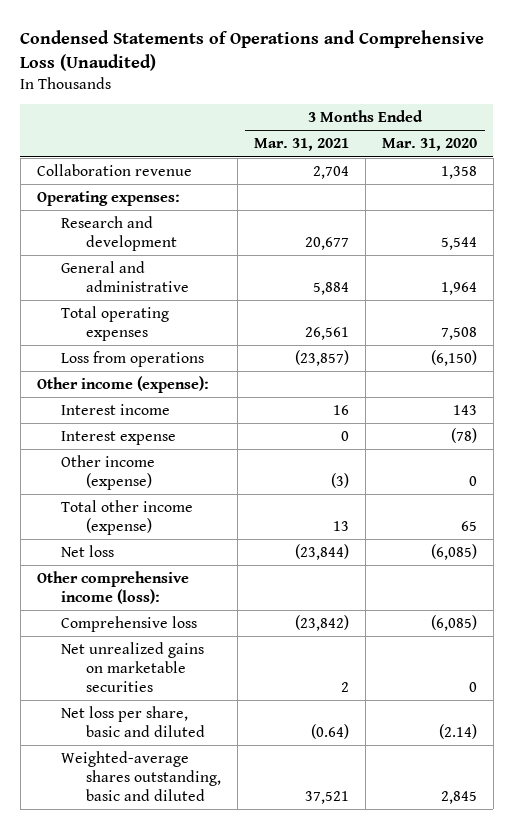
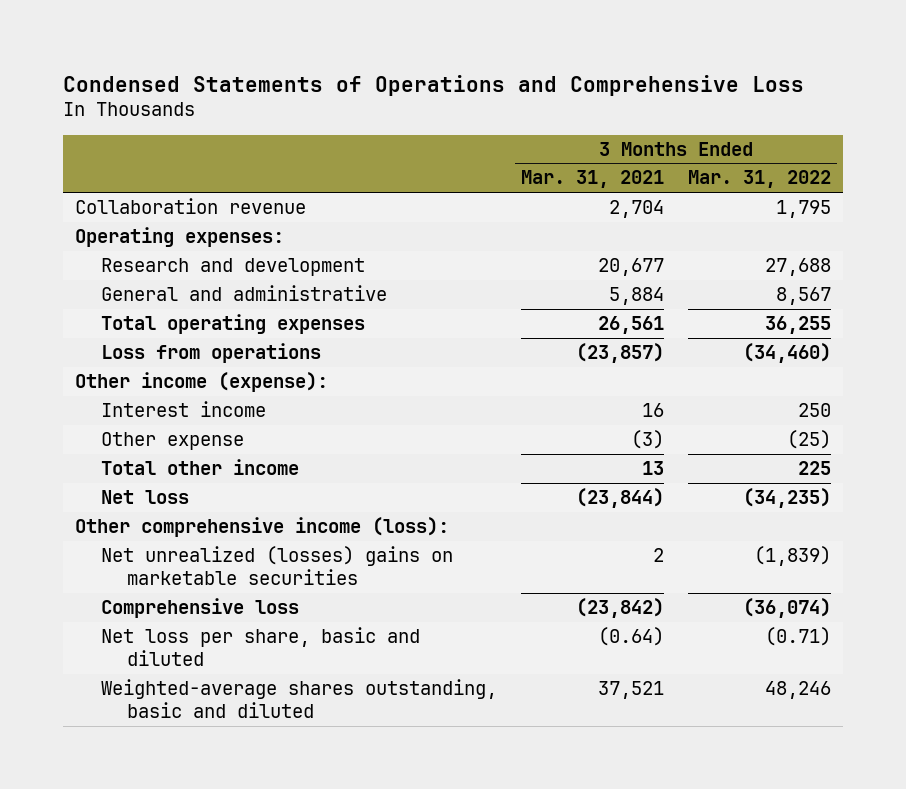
- Condensed Statements of Operations and Comprehensive Loss (Unaudited)
+ Condensed Statements of Operations and Comprehensive Loss
- | 3 Months Ended Mar. 31, 2021 | 3 Months Ended Mar. 31, 2020
+ | 3 Months Ended Mar. 31, 2021 | 3 Months Ended Mar. 31, 2022
- Interest expense | 0 | (78)
- Other income (expense) | (3) | 0
- Total other income (expense) | 13 | 65
+ Other expense | (3) | (25)
+ Total other income | 13 | 225
+ Net unrealized (losses) gains on marketable securities | 2 | (1,839)
- Net unrealized gains on marketable securities | 2 | 0

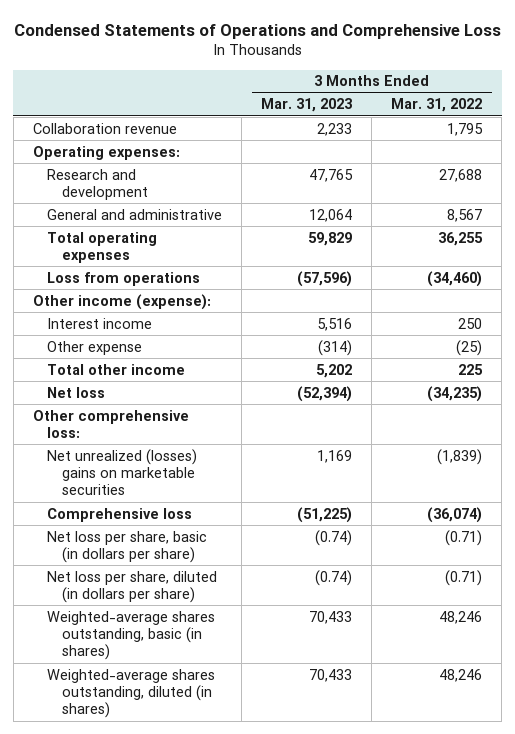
- | 3 Months Ended Mar. 31, 2021 | 3 Months Ended Mar. 31, 2022
+ | 3 Months Ended Mar. 31, 2023 | 3 Months Ended Mar. 31, 2022
- Other comprehensive income (loss):
+ Other comprehensive loss:
- Net loss per share, basic and diluted | (0.64) | (0.71)
- Weighted-average shares outstanding, basic and diluted | 37,521 | 48,246
+ Net loss per share, basic (in dollars per share) | (0.74) | (0.71)
+ Net loss per share, diluted (in dollars per share) | (0.74) | (0.71)
+ Weighted-average shares outstanding, basic (in shares) | 70,433 | 48,246
+ Weighted-average shares outstanding, diluted (in shares) | 70,433 | 48,246

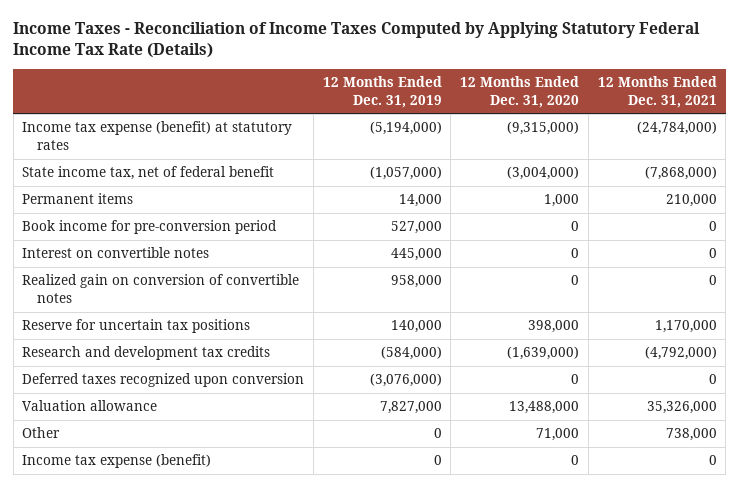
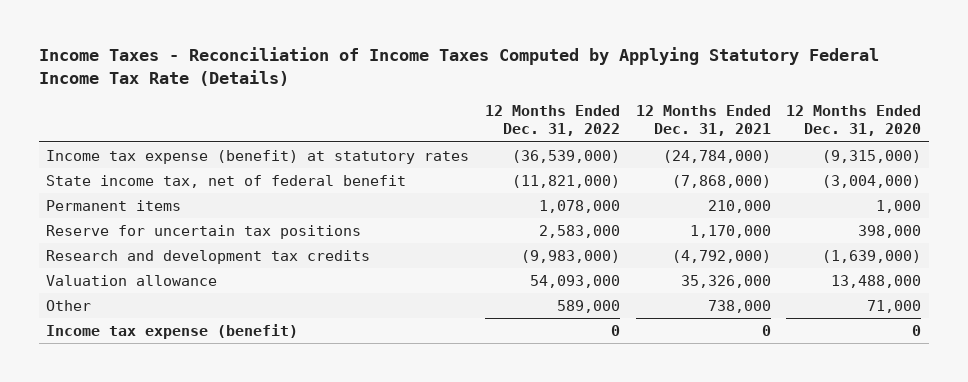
- | 12 Months Ended Dec. 31, 2019 | 12 Months Ended Dec. 31, 2020 | 12 Months Ended Dec. 31, 2021
+ | 12 Months Ended Dec. 31, 2022 | 12 Months Ended Dec. 31, 2021 | 12 Months Ended Dec. 31, 2020
- Book income for pre-conversion period | 527,000 | 0 | 0
- Interest on convertible notes | 445,000 | 0 | 0
- Realized gain on conversion of convertible notes | 958,000 | 0 | 0
- Deferred taxes recognized upon conversion | (3,076,000) | 0 | 0

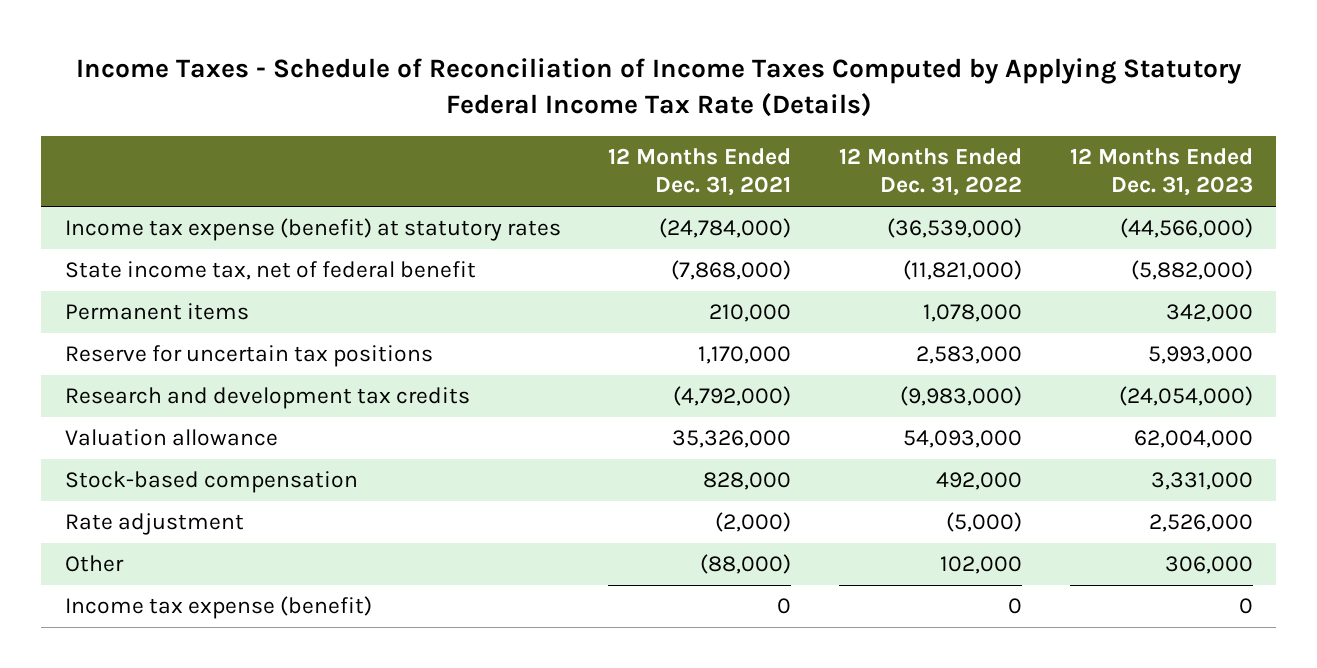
- Income Taxes - Reconciliation of Income Taxes Computed by Applying Statutory Federal Income Tax Rate (Details)
+ Income Taxes - Schedule of Reconciliation of Income Taxes Computed by Applying Statutory Federal Income Tax Rate (Details)
- | 12 Months Ended Dec. 31, 2022 | 12 Months Ended Dec. 31, 2021 | 12 Months Ended Dec. 31, 2020
+ | 12 Months Ended Dec. 31, 2021 | 12 Months Ended Dec. 31, 2022 | 12 Months Ended Dec. 31, 2023
- Other | 589,000 | 738,000 | 71,000
+ Stock-based compensation | 828,000 | 492,000 | 3,331,000
+ Rate adjustment | (2,000) | (5,000) | 2,526,000
+ Other | (88,000) | 102,000 | 306,000

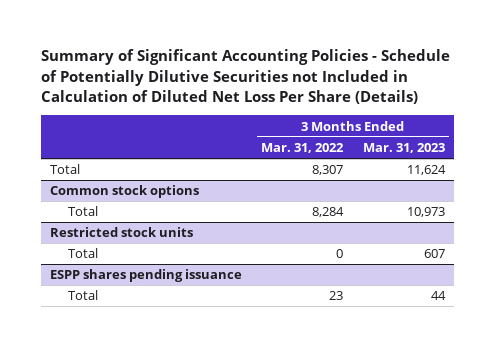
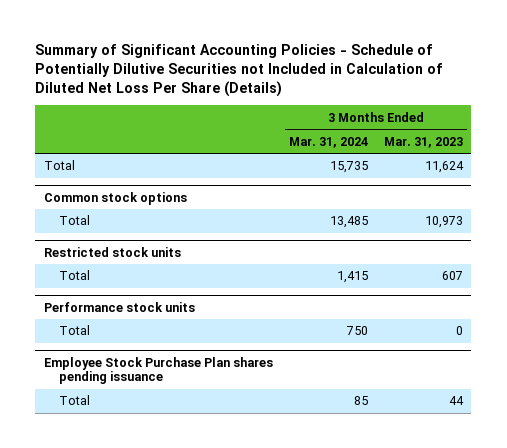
- | 3 Months Ended Mar. 31, 2022 | 3 Months Ended Mar. 31, 2023
+ | 3 Months Ended Mar. 31, 2024 | 3 Months Ended Mar. 31, 2023
- ESPP shares pending issuance
+ Performance stock units
+ Total | 750 | 0
+ Employee Stock Purchase Plan shares pending issuance

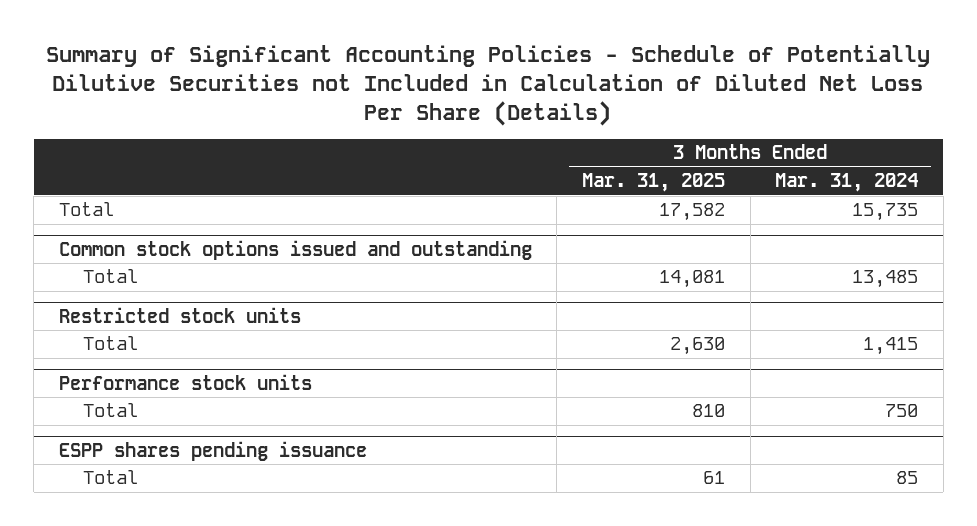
- | 3 Months Ended Mar. 31, 2024 | 3 Months Ended Mar. 31, 2023
+ | 3 Months Ended Mar. 31, 2025 | 3 Months Ended Mar. 31, 2024
- Common stock options
+ Common stock options issued and outstanding
- Employee Stock Purchase Plan shares pending issuance
+ ESPP shares pending issuance

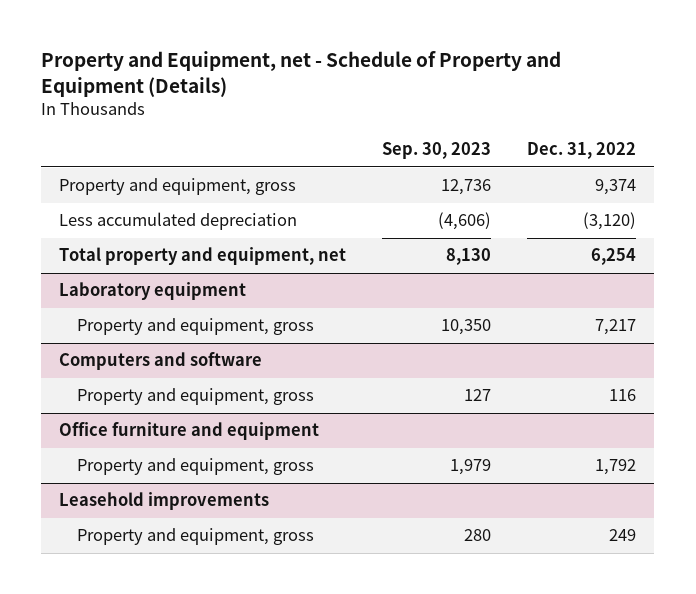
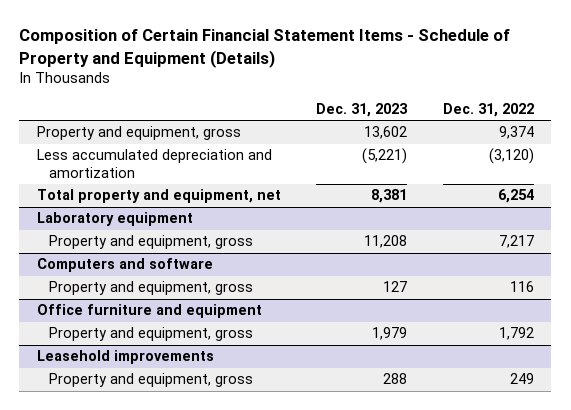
- Property and Equipment, net - Schedule of Property and Equipment (Details)
+ Composition of Certain Financial Statement Items - Schedule of Property and Equipment (Details)
- | Sep. 30, 2023 | Dec. 31, 2022
+ | Dec. 31, 2023 | Dec. 31, 2022
- Less accumulated depreciation | (4,606) | (3,120)
+ Less accumulated depreciation and amortization | (5,221) | (3,120)

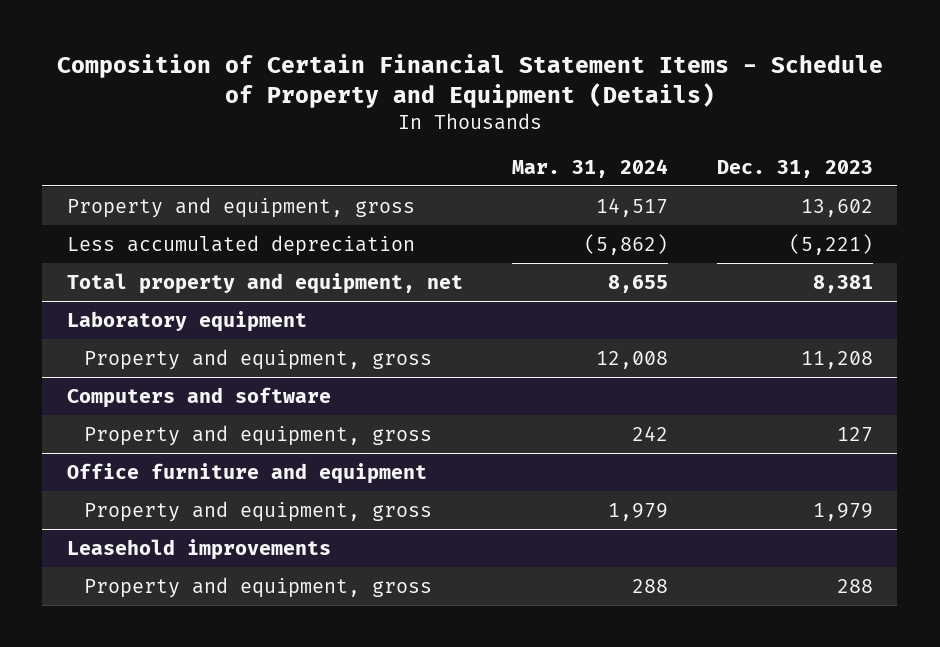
- | Dec. 31, 2023 | Dec. 31, 2022
+ | Mar. 31, 2024 | Dec. 31, 2023
- Less accumulated depreciation and amortization | (5,221) | (3,120)
+ Less accumulated depreciation | (5,862) | (5,221)

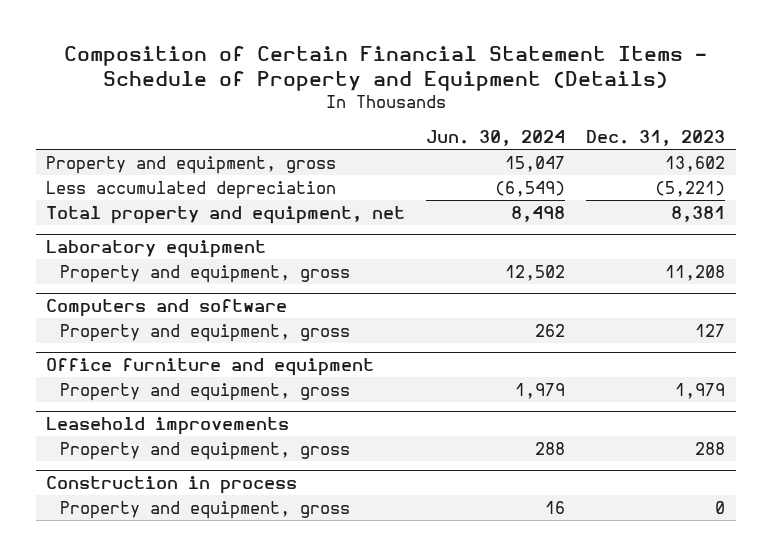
- | Mar. 31, 2024 | Dec. 31, 2023
+ | Jun. 30, 2024 | Dec. 31, 2023
+ Construction in process
+ Property and equipment, gross | 16 | 0

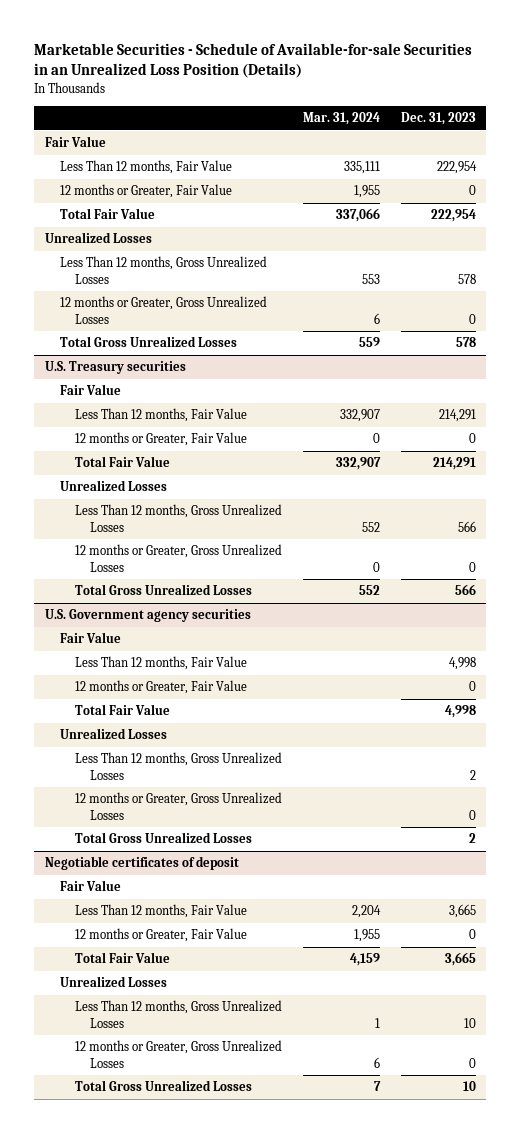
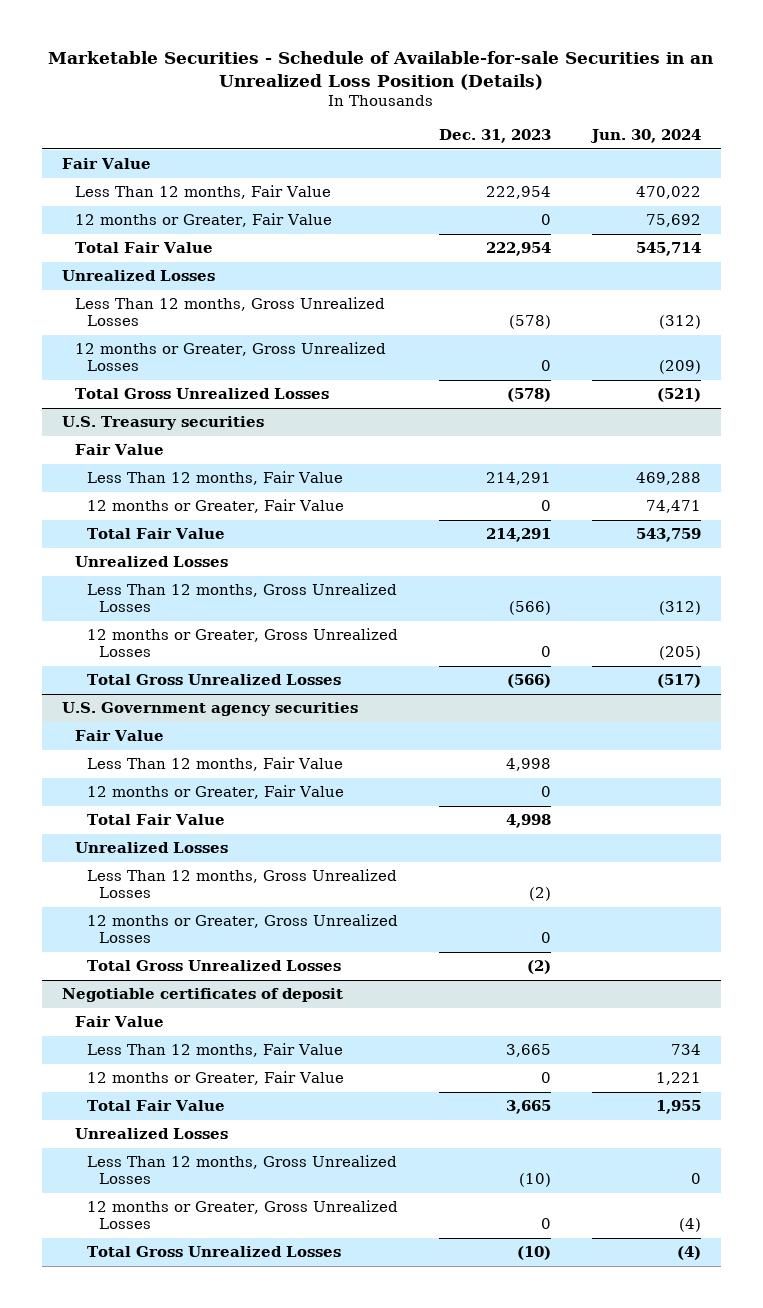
- | Mar. 31, 2024 | Dec. 31, 2023
+ | Dec. 31, 2023 | Jun. 30, 2024
- Less Than 12 months, Gross Unrealized Losses | 553 | 578
+ Less Than 12 months, Gross Unrealized Losses | (578) | (312)
- Total Gross Unrealized Losses | 559 | 578
+ Total Gross Unrealized Losses | (578) | (521)
@ U.S. Treasury securities
- Less Than 12 months, Gross Unrealized Losses | 552 | 566
+ Less Than 12 months, Gross Unrealized Losses | (566) | (312)
- Total Gross Unrealized Losses | 552 | 566
+ Total Gross Unrealized Losses | (566) | (517)
@ U.S. Government agency securities
- Less Than 12 months, Gross Unrealized Losses | | 2
+ Less Than 12 months, Gross Unrealized Losses | (2) |
- Total Gross Unrealized Losses | | 2
+ Total Gross Unrealized Losses | (2) |
@ Negotiable certificates of deposit
- Less Than 12 months, Gross Unrealized Losses | 1 | 10
+ Less Than 12 months, Gross Unrealized Losses | (10) | 0
- Total Gross Unrealized Losses | 7 | 10
+ Total Gross Unrealized Losses | (10) | (4)

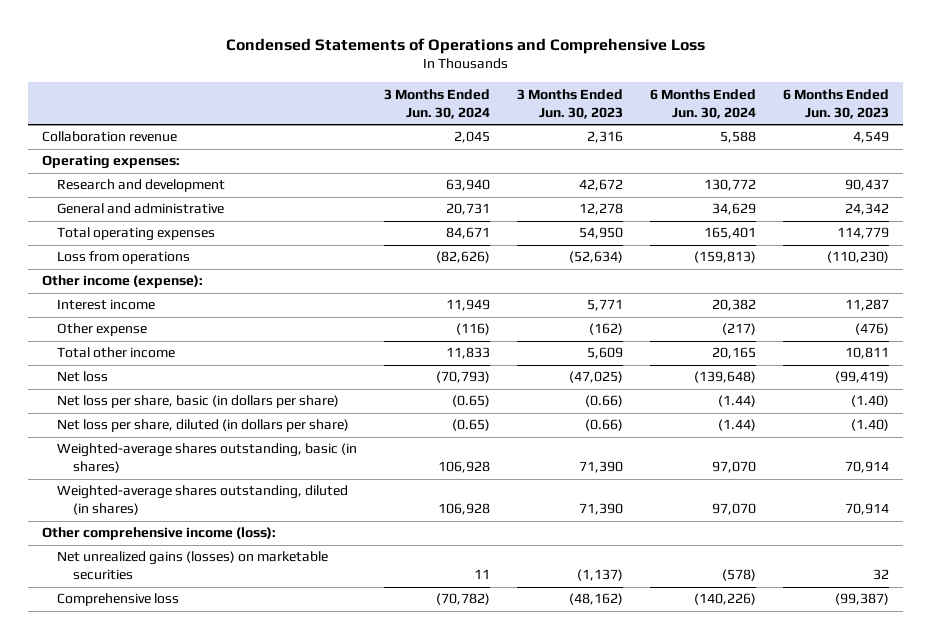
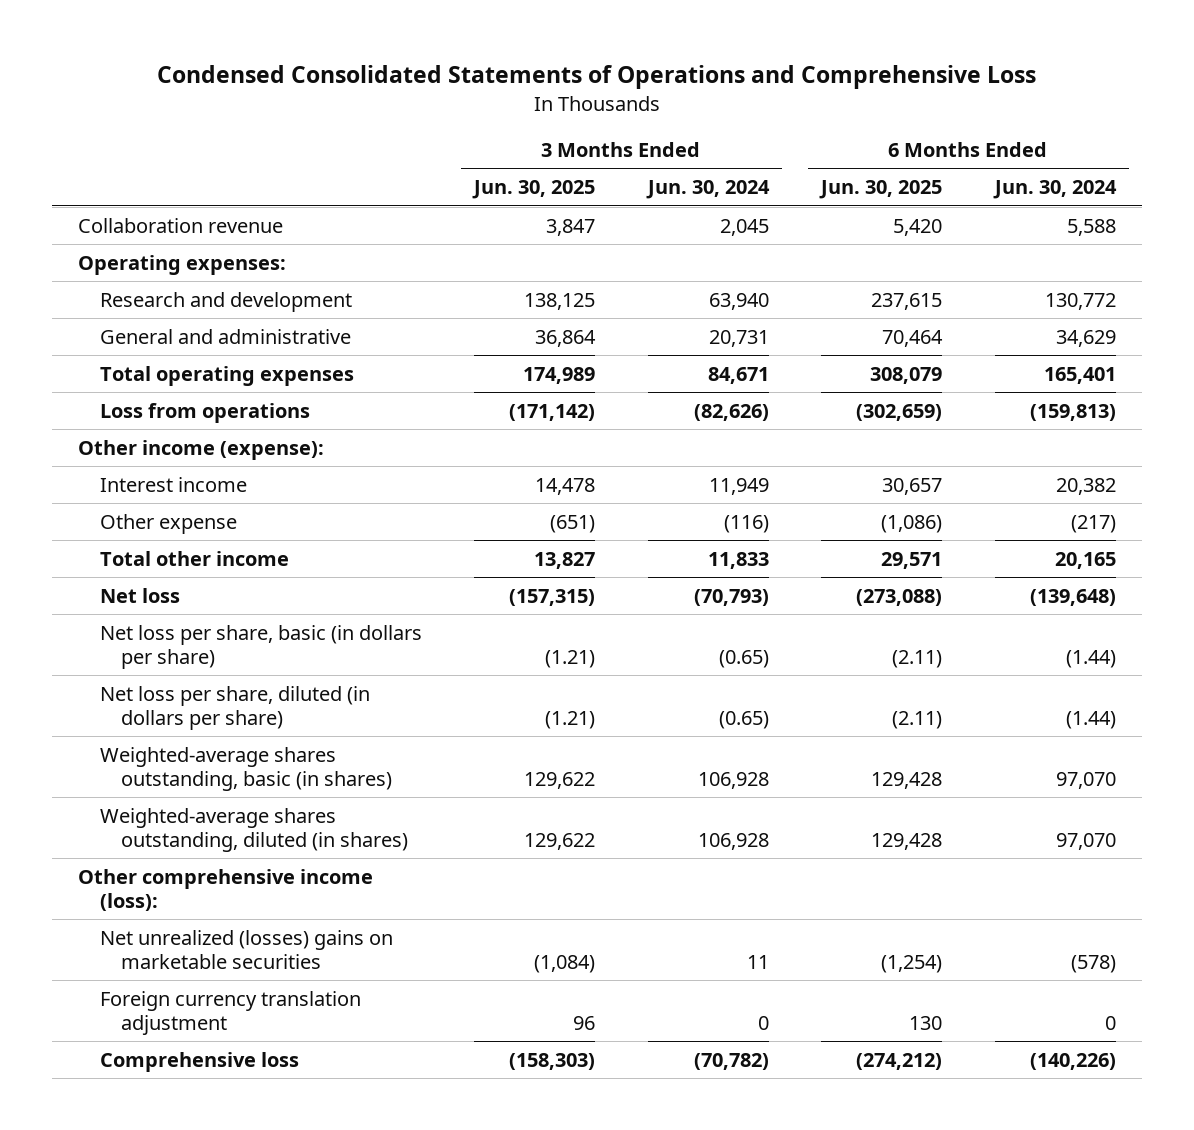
- Condensed Statements of Operations and Comprehensive Loss
+ Condensed Consolidated Statements of Operations and Comprehensive Loss
- | 3 Months Ended Jun. 30, 2024 | 3 Months Ended Jun. 30, 2023 | 6 Months Ended Jun. 30, 2024 | 6 Months Ended Jun. 30, 2023
+ | 3 Months Ended Jun. 30, 2025 | 3 Months Ended Jun. 30, 2024 | 6 Months Ended Jun. 30, 2025 | 6 Months Ended Jun. 30, 2024
- Net unrealized gains (losses) on marketable securities | 11 | (1,137) | (578) | 32
+ Net unrealized (losses) gains on marketable securities | (1,084) | 11 | (1,254) | (578)
+ Foreign currency translation adjustment | 96 | 0 | 130 | 0

